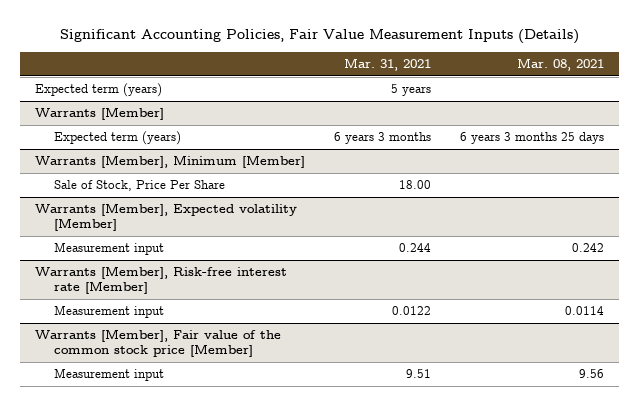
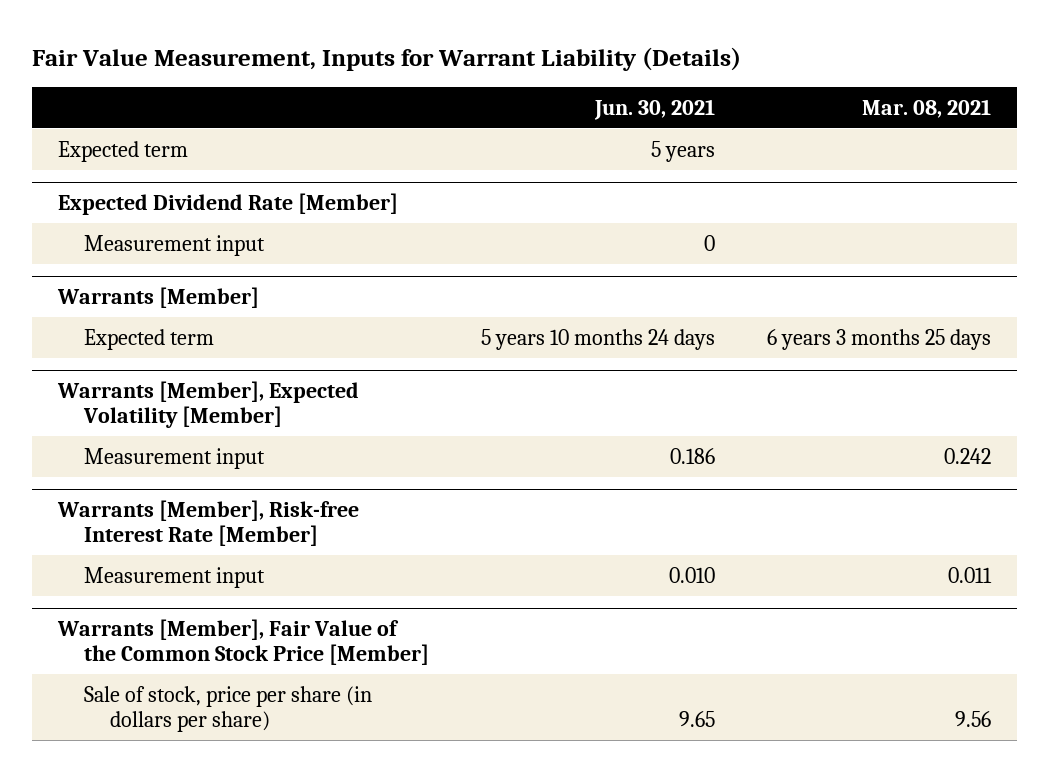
- Significant Accounting Policies, Fair Value Measurement Inputs (Details)
+ Fair Value Measurement, Inputs for Warrant Liability (Details)
- | Mar. 31, 2021 | Mar. 08, 2021
+ | Jun. 30, 2021 | Mar. 08, 2021
- Expected term (years) | 5 years |
+ Expected term | 5 years |
+ Expected Dividend Rate [Member]
+ Measurement input | 0 |
@ Warrants [Member]
- Expected term (years) | 6 years 3 months | 6 years 3 months 25 days
- Warrants [Member], Minimum [Member]
- Sale of Stock, Price Per Share | 18.00 |
- Warrants [Member], Expected volatility [Member]
@ Warrants [Member]
+ Expected term | 5 years 10 months 24 days | 6 years 3 months 25 days
+ Warrants [Member], Expected Volatility [Member]
- Warrants [Member], Risk-free interest rate [Member]
- Measurement input | 0.0122 | 0.0114
- Warrants [Member], Fair value of the common stock price [Member]
- Measurement input | 9.51 | 9.56
+ Warrants [Member], Risk-free Interest Rate [Member]
+ Measurement input | 0.010 | 0.011
+ Warrants [Member], Fair Value of the Common Stock Price [Member]
+ Sale of stock, price per share (in dollars per share) | 9.65 | 9.56

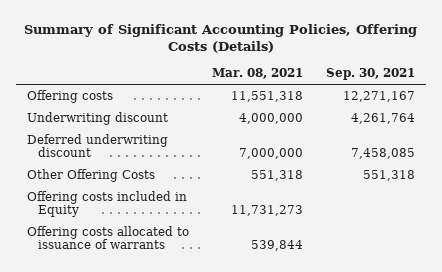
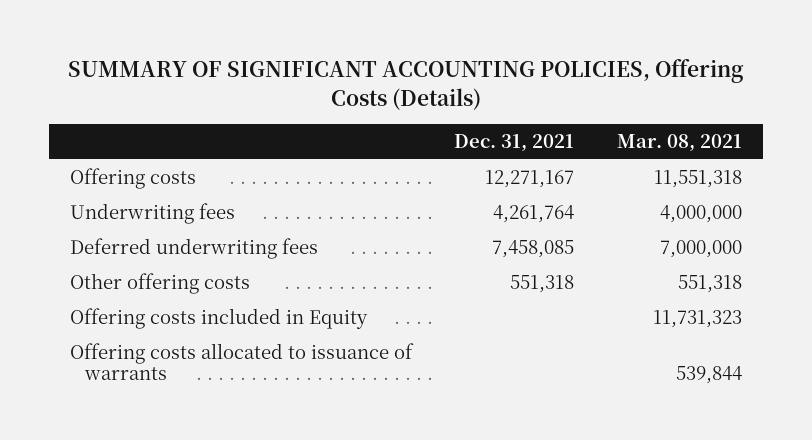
- Summary of Significant Accounting Policies, Offering Costs (Details)
+ SUMMARY OF SIGNIFICANT ACCOUNTING POLICIES, Offering Costs (Details)
- | Mar. 08, 2021 | Sep. 30, 2021
+ | Dec. 31, 2021 | Mar. 08, 2021
- Underwriting discount | 4,000,000 | 4,261,764
- Deferred underwriting discount | 7,000,000 | 7,458,085
- Other Offering Costs | 551,318 | 551,318
- Offering costs included in Equity | 11,731,273 |
+ Underwriting fees | 4,261,764 | 4,000,000
+ Deferred underwriting fees | 7,458,085 | 7,000,000
+ Other offering costs | 551,318 | 551,318
+ Offering costs included in Equity | | 11,731,323

